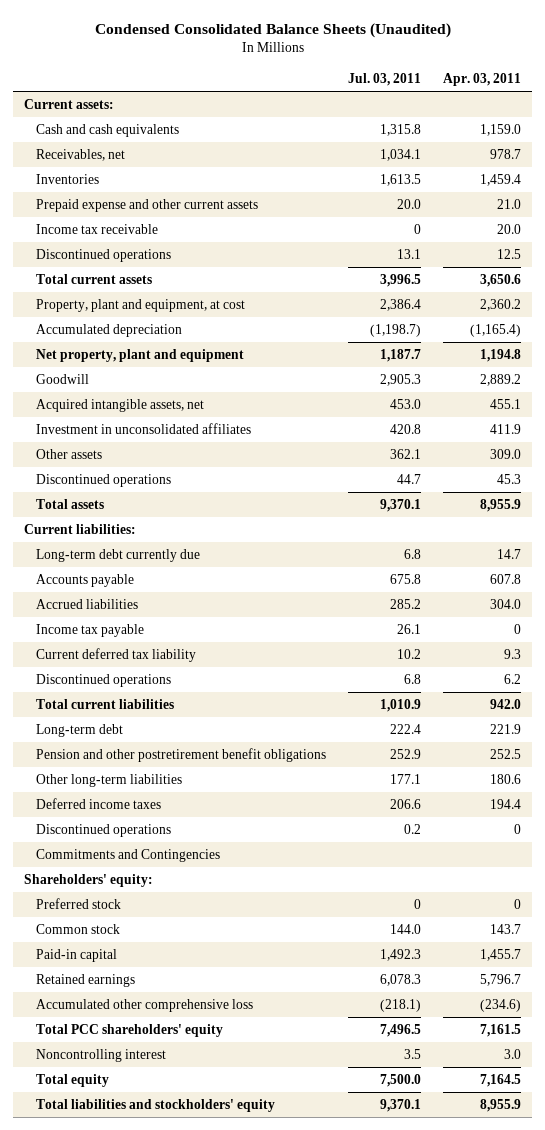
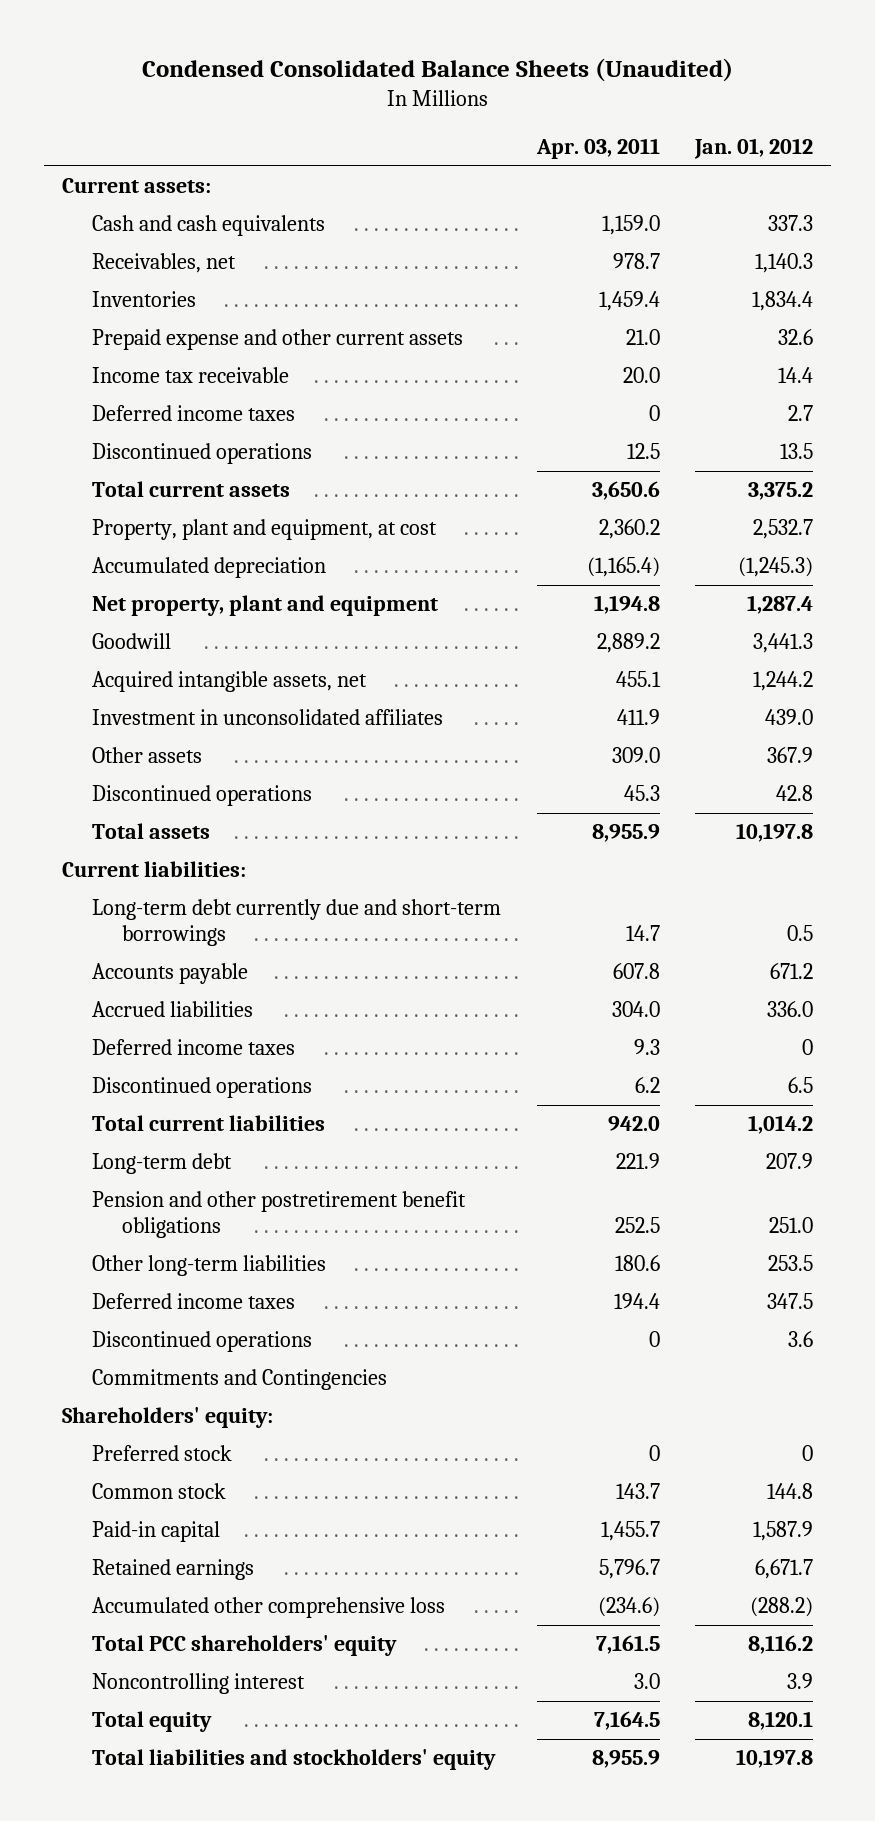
- | Jul. 03, 2011 | Apr. 03, 2011
+ | Apr. 03, 2011 | Jan. 01, 2012
+ Deferred income taxes | 0 | 2.7
- Long-term debt currently due | 6.8 | 14.7
+ Long-term debt currently due and short-term borrowings | 14.7 | 0.5
- Income tax payable | 26.1 | 0
- Current deferred tax liability | 10.2 | 9.3
+ Deferred income taxes | 9.3 | 0

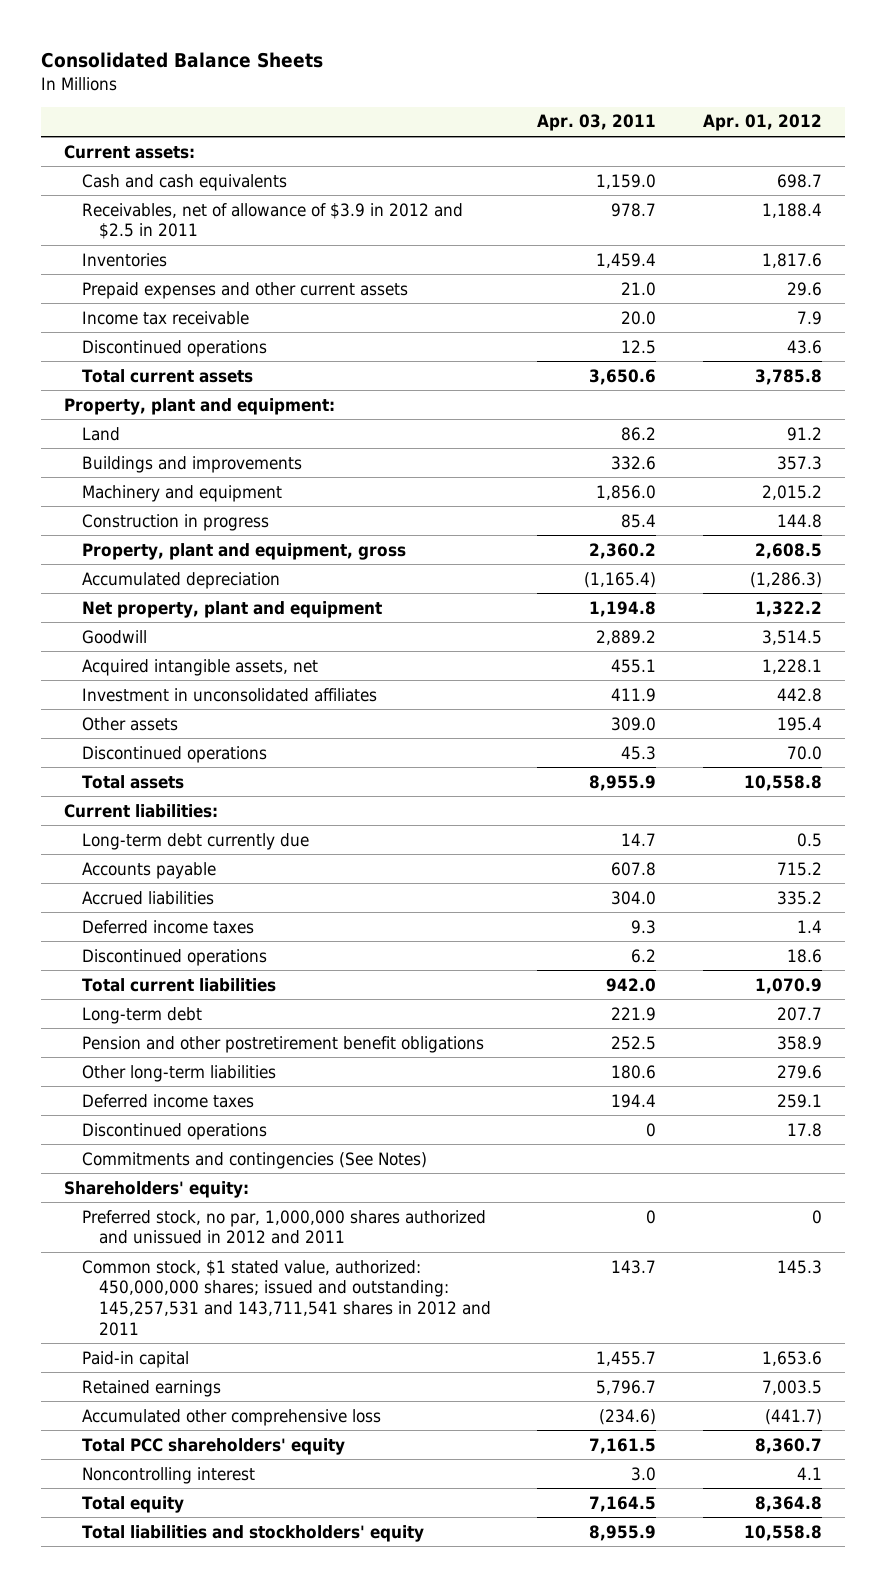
- Condensed Consolidated Balance Sheets (Unaudited)
+ Consolidated Balance Sheets
- | Apr. 03, 2011 | Jan. 01, 2012
+ | Apr. 03, 2011 | Apr. 01, 2012
- Receivables, net | 978.7 | 1,140.3
+ Receivables, net of allowance of $3.9 in 2012 and $2.5 in 2011 | 978.7 | 1,188.4
- Prepaid expense and other current assets | 21.0 | 32.6
+ Prepaid expenses and other current assets | 21.0 | 29.6
- Deferred income taxes | 0 | 2.7
- Property, plant and equipment, at cost | 2,360.2 | 2,532.7
+ Property, plant and equipment:
+ Land | 86.2 | 91.2
+ Buildings and improvements | 332.6 | 357.3
+ Machinery and equipment | 1,856.0 | 2,015.2
+ Construction in progress | 85.4 | 144.8
+ Property, plant and equipment, gross | 2,360.2 | 2,608.5
- Long-term debt currently due and short-term borrowings | 14.7 | 0.5
+ Long-term debt currently due | 14.7 | 0.5
- Commitments and Contingencies
+ Commitments and contingencies (See Notes)
- Preferred stock | 0 | 0
- Common stock | 143.7 | 144.8
+ Preferred stock, no par, 1,000,000 shares authorized and unissued in 2012 and 2011 | 0 | 0
+ Common stock, $1 stated value, authorized: 450,000,000 shares; issued and outstanding: 145,257,531 and 143,711,541 shares in 2012 and 2011 | 143.7 | 145.3

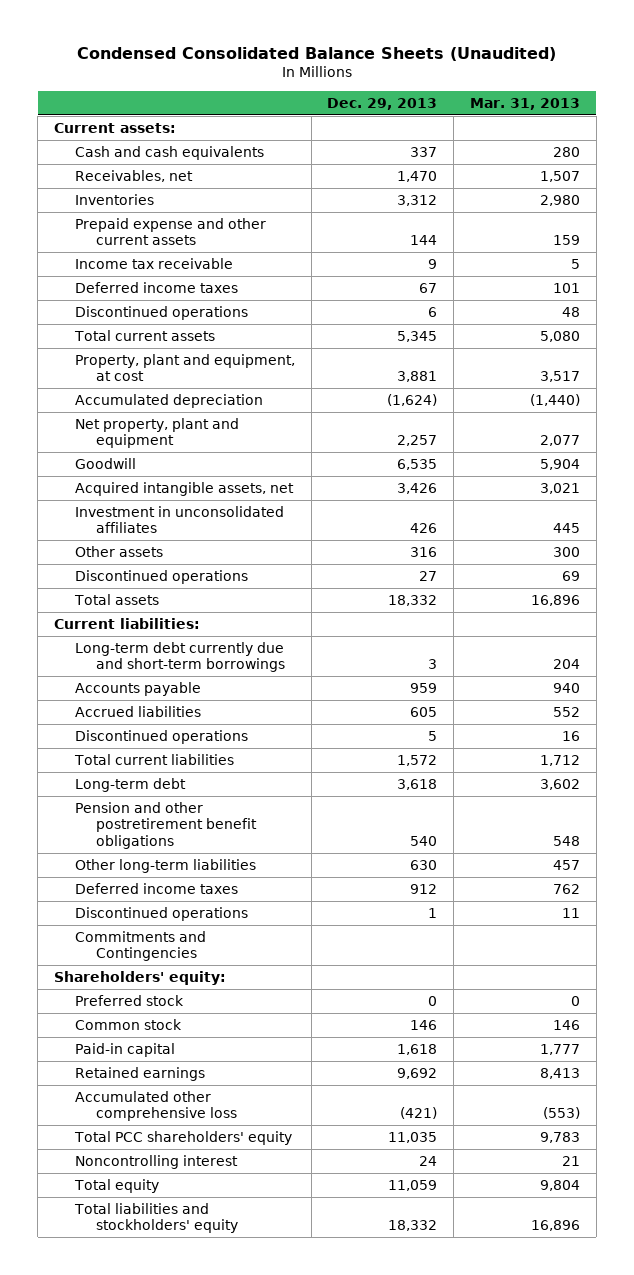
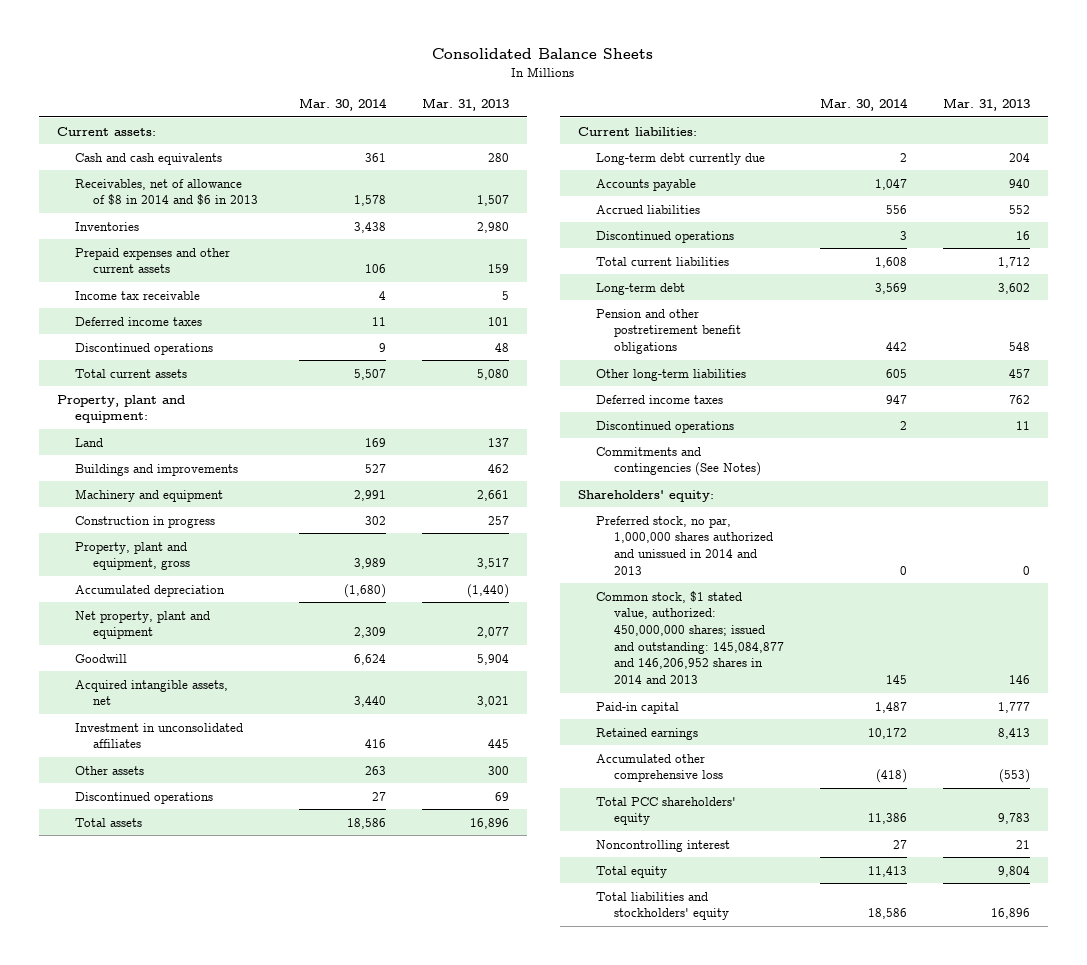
- Condensed Consolidated Balance Sheets (Unaudited)
+ Consolidated Balance Sheets
- | Dec. 29, 2013 | Mar. 31, 2013
+ | Mar. 30, 2014 | Mar. 31, 2013
- Receivables, net | 1,470 | 1,507
+ Receivables, net of allowance of $8 in 2014 and $6 in 2013 | 1,578 | 1,507
- Prepaid expense and other current assets | 144 | 159
+ Prepaid expenses and other current assets | 106 | 159
- Property, plant and equipment, at cost | 3,881 | 3,517
+ Property, plant and equipment:
+ Land | 169 | 137
+ Buildings and improvements | 527 | 462
+ Machinery and equipment | 2,991 | 2,661
+ Construction in progress | 302 | 257
+ Property, plant and equipment, gross | 3,989 | 3,517
- Long-term debt currently due and short-term borrowings | 3 | 204
+ Long-term debt currently due | 2 | 204
- Commitments and Contingencies
+ Commitments and contingencies (See Notes)
- Preferred stock | 0 | 0
- Common stock | 146 | 146
+ Preferred stock, no par, 1,000,000 shares authorized and unissued in 2014 and 2013 | 0 | 0
+ Common stock, $1 stated value, authorized: 450,000,000 shares; issued and outstanding: 145,084,877 and 146,206,952 shares in 2014 and 2013 | 145 | 146

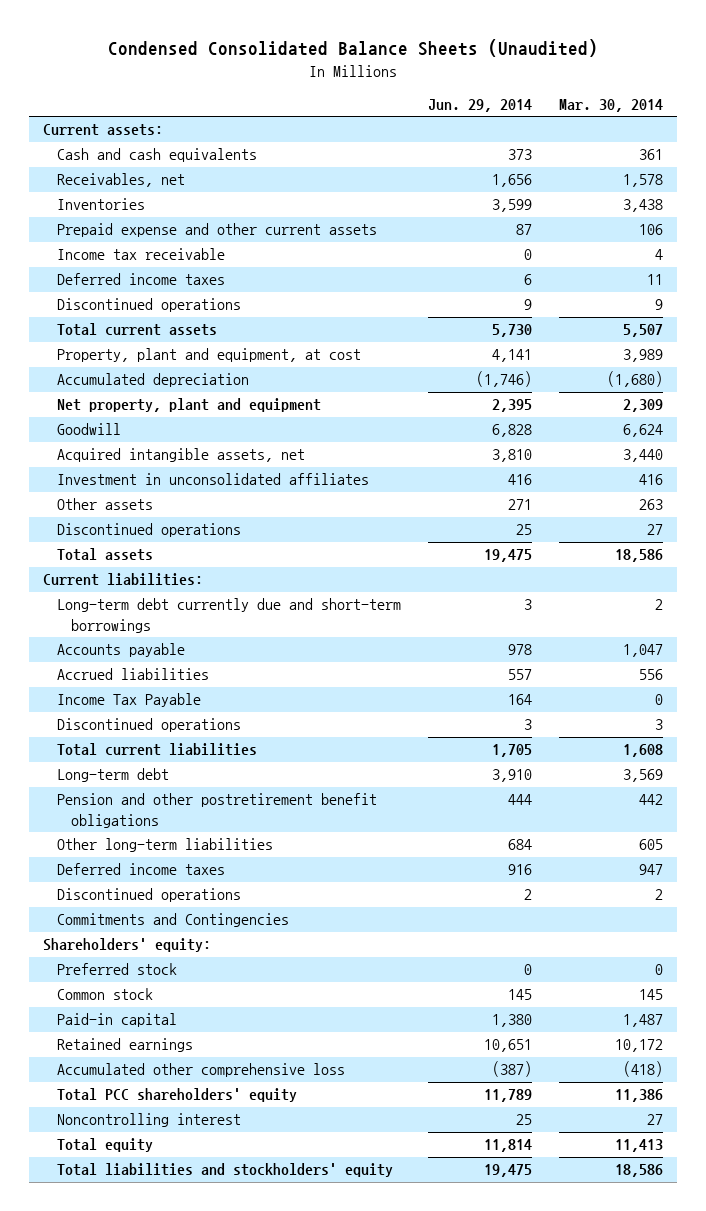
- Consolidated Balance Sheets
+ Condensed Consolidated Balance Sheets (Unaudited)
- | Mar. 30, 2014 | Mar. 31, 2013
+ | Jun. 29, 2014 | Mar. 30, 2014
- Receivables, net of allowance of $8 in 2014 and $6 in 2013 | 1,578 | 1,507
+ Receivables, net | 1,656 | 1,578
- Prepaid expenses and other current assets | 106 | 159
+ Prepaid expense and other current assets | 87 | 106
- Property, plant and equipment:
- Land | 169 | 137
- Buildings and improvements | 527 | 462
- Machinery and equipment | 2,991 | 2,661
- Construction in progress | 302 | 257
- Property, plant and equipment, gross | 3,989 | 3,517
+ Property, plant and equipment, at cost | 4,141 | 3,989
- Long-term debt currently due | 2 | 204
+ Long-term debt currently due and short-term borrowings | 3 | 2
+ Income Tax Payable | 164 | 0
- Commitments and contingencies (See Notes)
+ Commitments and Contingencies
- Preferred stock, no par, 1,000,000 shares authorized and unissued in 2014 and 2013 | 0 | 0
- Common stock, $1 stated value, authorized: 450,000,000 shares; issued and outstanding: 145,084,877 and 146,206,952 shares in 2014 and 2013 | 145 | 146
+ Preferred stock | 0 | 0
+ Common stock | 145 | 145

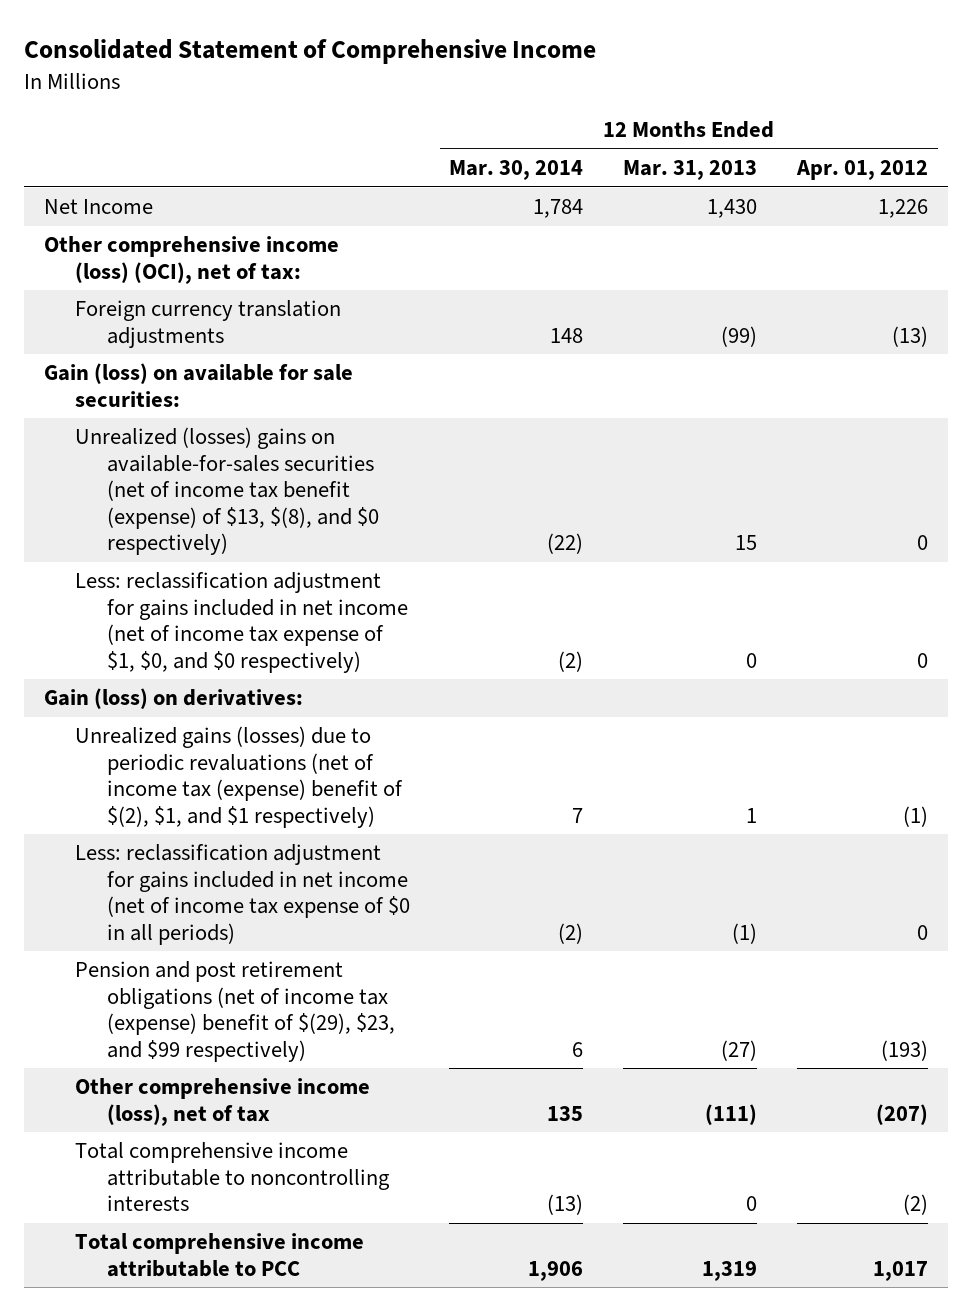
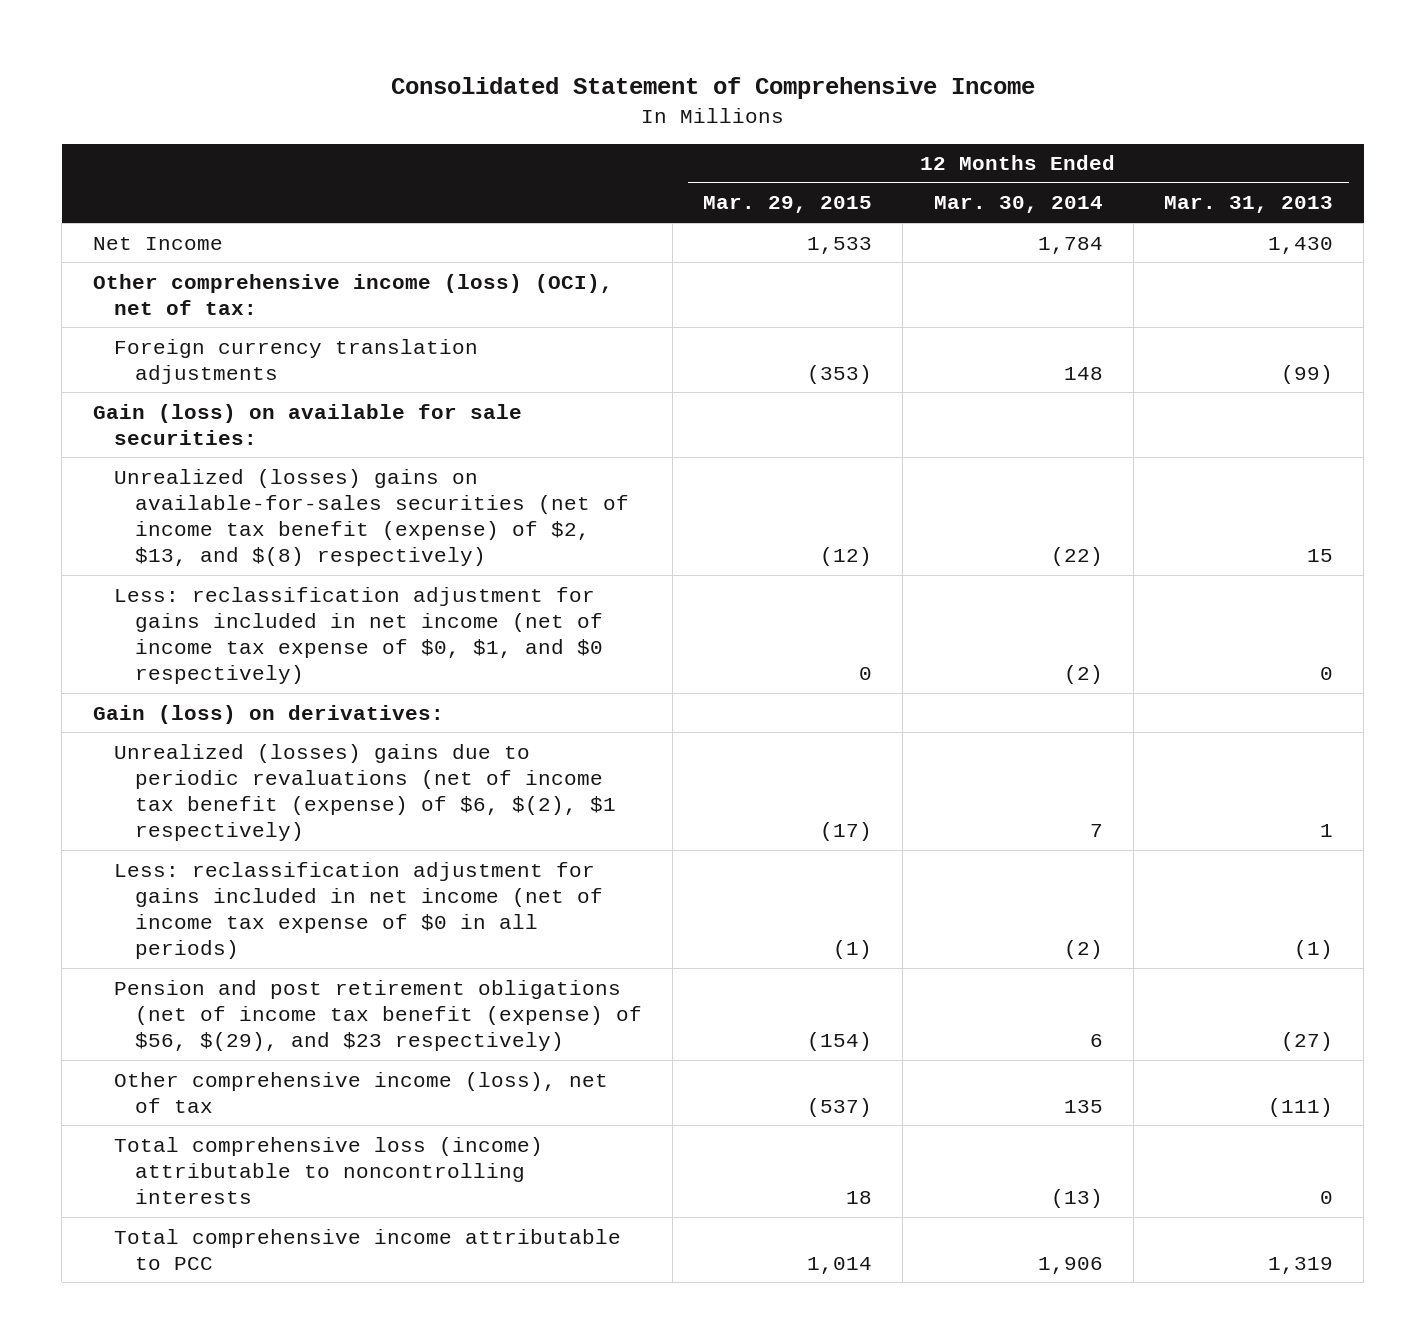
- | 12 Months Ended Mar. 30, 2014 | 12 Months Ended Mar. 31, 2013 | 12 Months Ended Apr. 01, 2012
+ | 12 Months Ended Mar. 29, 2015 | 12 Months Ended Mar. 30, 2014 | 12 Months Ended Mar. 31, 2013
- Unrealized (losses) gains on available-for-sales securities (net of income tax benefit (expense) of $13, $(8), and $0 respectively) | (22) | 15 | 0
- Less: reclassification adjustment for gains included in net income (net of income tax expense of $1, $0, and $0 respectively) | (2) | 0 | 0
+ Unrealized (losses) gains on available-for-sales securities (net of income tax benefit (expense) of $2, $13, and $(8) respectively) | (12) | (22) | 15
+ Less: reclassification adjustment for gains included in net income (net of income tax expense of $0, $1, and $0 respectively) | 0 | (2) | 0
- Unrealized gains (losses) due to periodic revaluations (net of income tax (expense) benefit of $(2), $1, and $1 respectively) | 7 | 1 | (1)
+ Unrealized (losses) gains due to periodic revaluations (net of income tax benefit (expense) of $6, $(2), $1 respectively) | (17) | 7 | 1
- Pension and post retirement obligations (net of income tax (expense) benefit of $(29), $23, and $99 respectively) | 6 | (27) | (193)
+ Pension and post retirement obligations (net of income tax benefit (expense) of $56, $(29), and $23 respectively) | (154) | 6 | (27)
- Total comprehensive income attributable to noncontrolling interests | (13) | 0 | (2)
+ Total comprehensive loss (income) attributable to noncontrolling interests | 18 | (13) | 0

